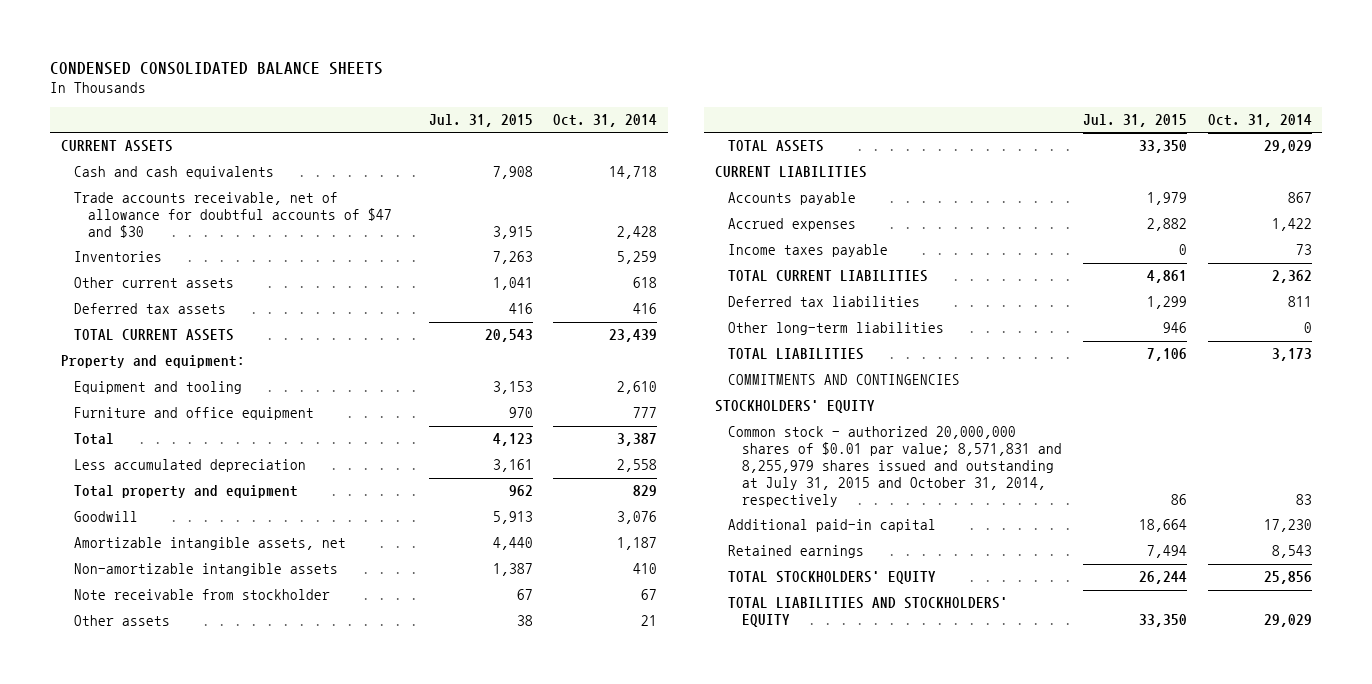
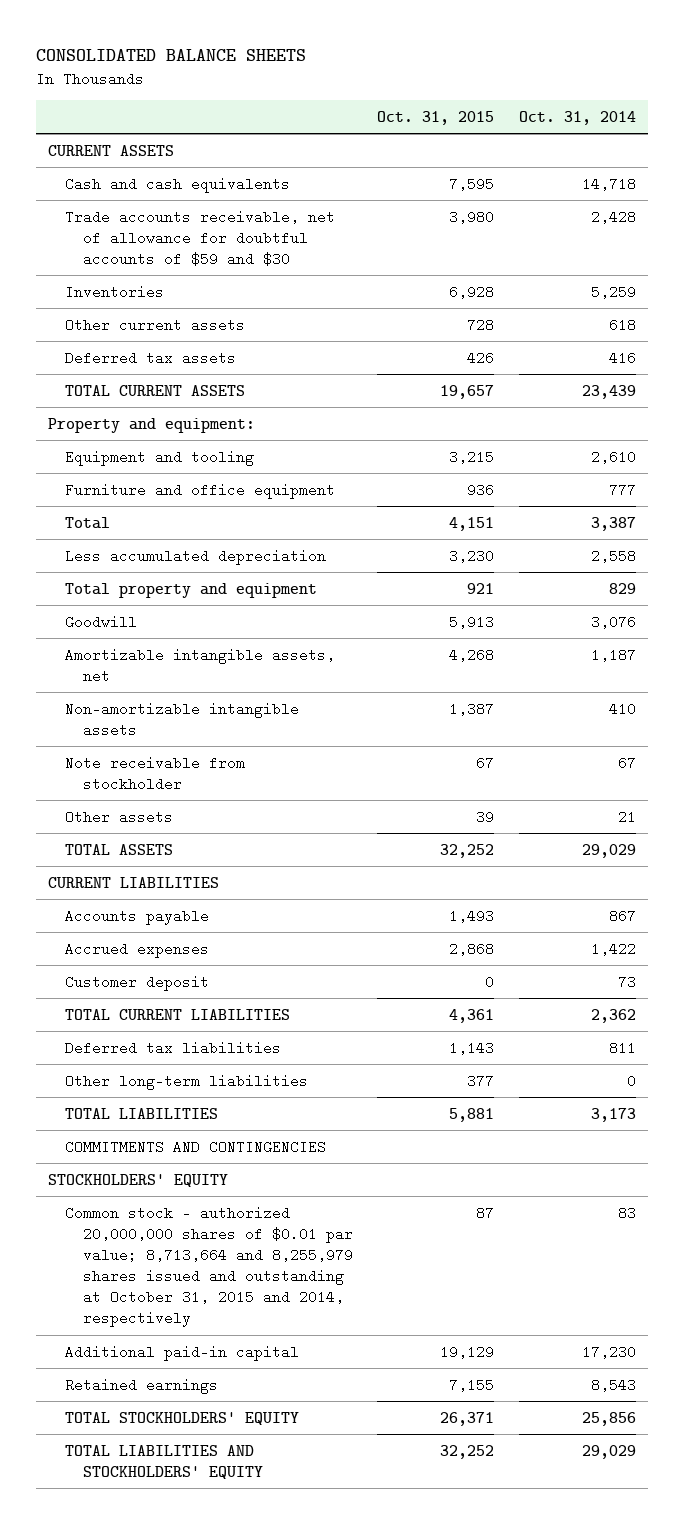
- CONDENSED CONSOLIDATED BALANCE SHEETS
+ CONSOLIDATED BALANCE SHEETS
- | Jul. 31, 2015 | Oct. 31, 2014
+ | Oct. 31, 2015 | Oct. 31, 2014
- Trade accounts receivable, net of allowance for doubtful accounts of $47 and $30 | 3,915 | 2,428
+ Trade accounts receivable, net of allowance for doubtful accounts of $59 and $30 | 3,980 | 2,428
- Income taxes payable | 0 | 73
+ Customer deposit | 0 | 73
- Common stock - authorized 20,000,000 shares of $0.01 par value; 8,571,831 and 8,255,979 shares issued and outstanding at July 31, 2015 and October 31, 2014, respectively | 86 | 83
+ Common stock - authorized 20,000,000 shares of $0.01 par value; 8,713,664 and 8,255,979 shares issued and outstanding at October 31, 2015 and 2014, respectively | 87 | 83

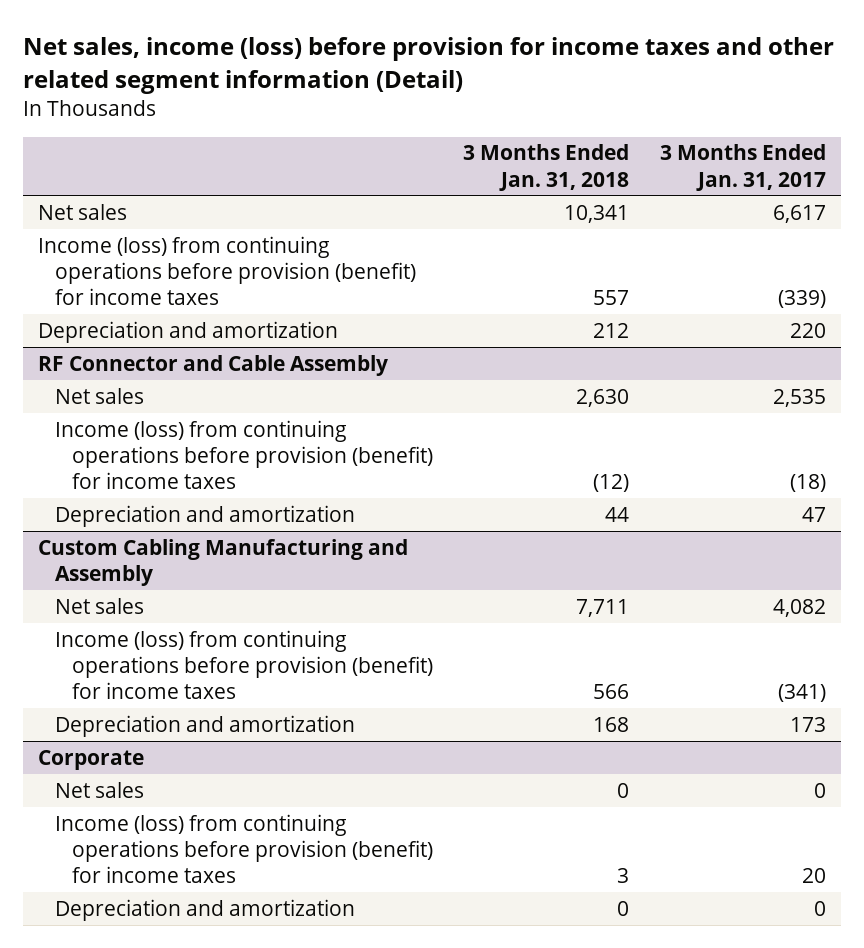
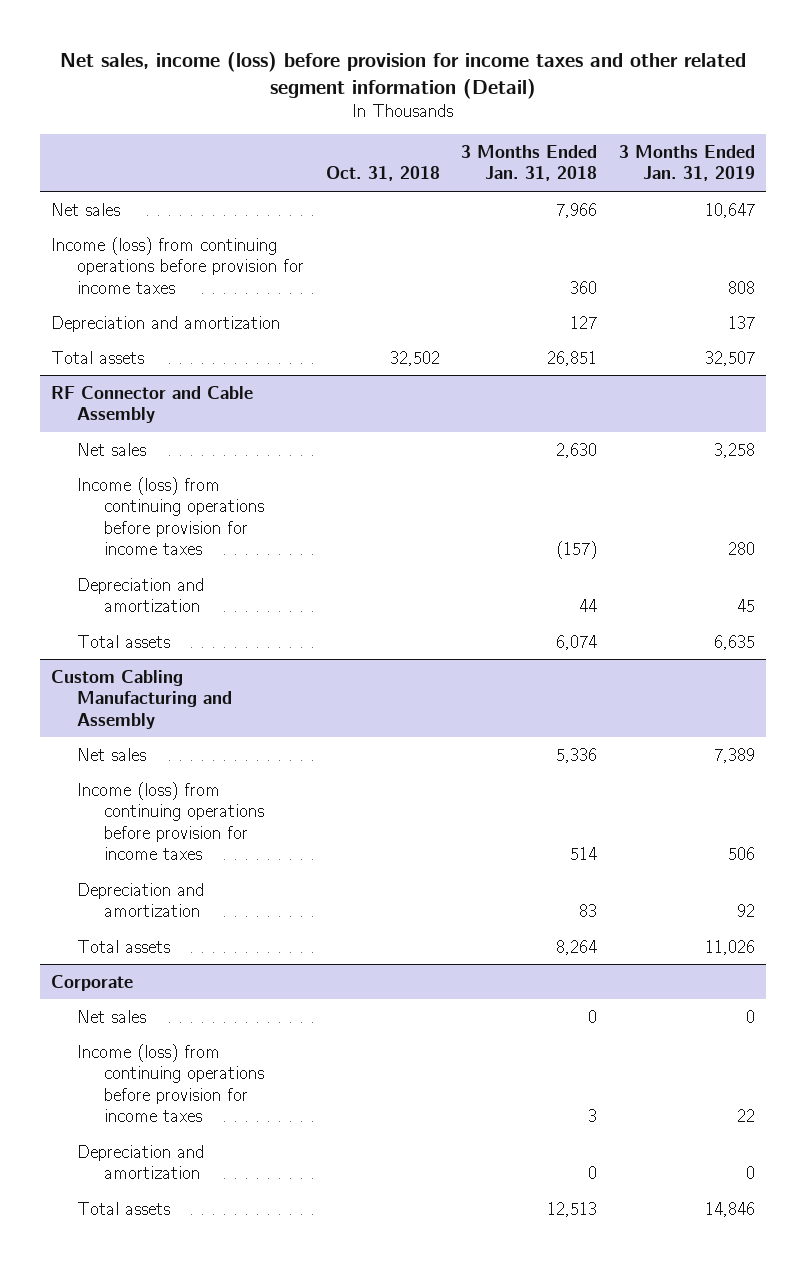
- | 3 Months Ended Jan. 31, 2018 | 3 Months Ended Jan. 31, 2017
+ | Oct. 31, 2018 | 3 Months Ended Jan. 31, 2018 | 3 Months Ended Jan. 31, 2019
- Net sales | 10,341 | 6,617
- Income (loss) from continuing operations before provision (benefit) for income taxes | 557 | (339)
- Depreciation and amortization | 212 | 220
+ Net sales | | 7,966 | 10,647
+ Income (loss) from continuing operations before provision for income taxes | | 360 | 808
+ Depreciation and amortization | | 127 | 137
+ Total assets | 32,502 | 26,851 | 32,507
@ RF Connector and Cable Assembly
- Income (loss) from continuing operations before provision (benefit) for income taxes | (12) | (18)
+ Income (loss) from continuing operations before provision for income taxes | | (157) | 280
+ Total assets | | 6,074 | 6,635
@ Custom Cabling Manufacturing and Assembly
- Net sales | 7,711 | 4,082
- Income (loss) from continuing operations before provision (benefit) for income taxes | 566 | (341)
- Depreciation and amortization | 168 | 173
+ Net sales | | 5,336 | 7,389
+ Income (loss) from continuing operations before provision for income taxes | | 514 | 506
+ Depreciation and amortization | | 83 | 92
+ Total assets | | 8,264 | 11,026
@ Corporate
- Income (loss) from continuing operations before provision (benefit) for income taxes | 3 | 20
+ Income (loss) from continuing operations before provision for income taxes | | 3 | 22
+ Total assets | | 12,513 | 14,846

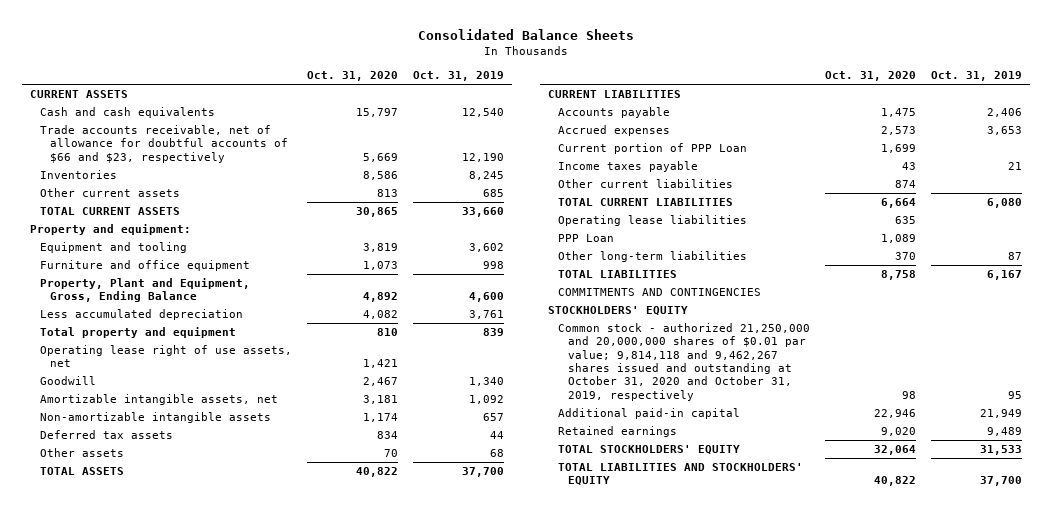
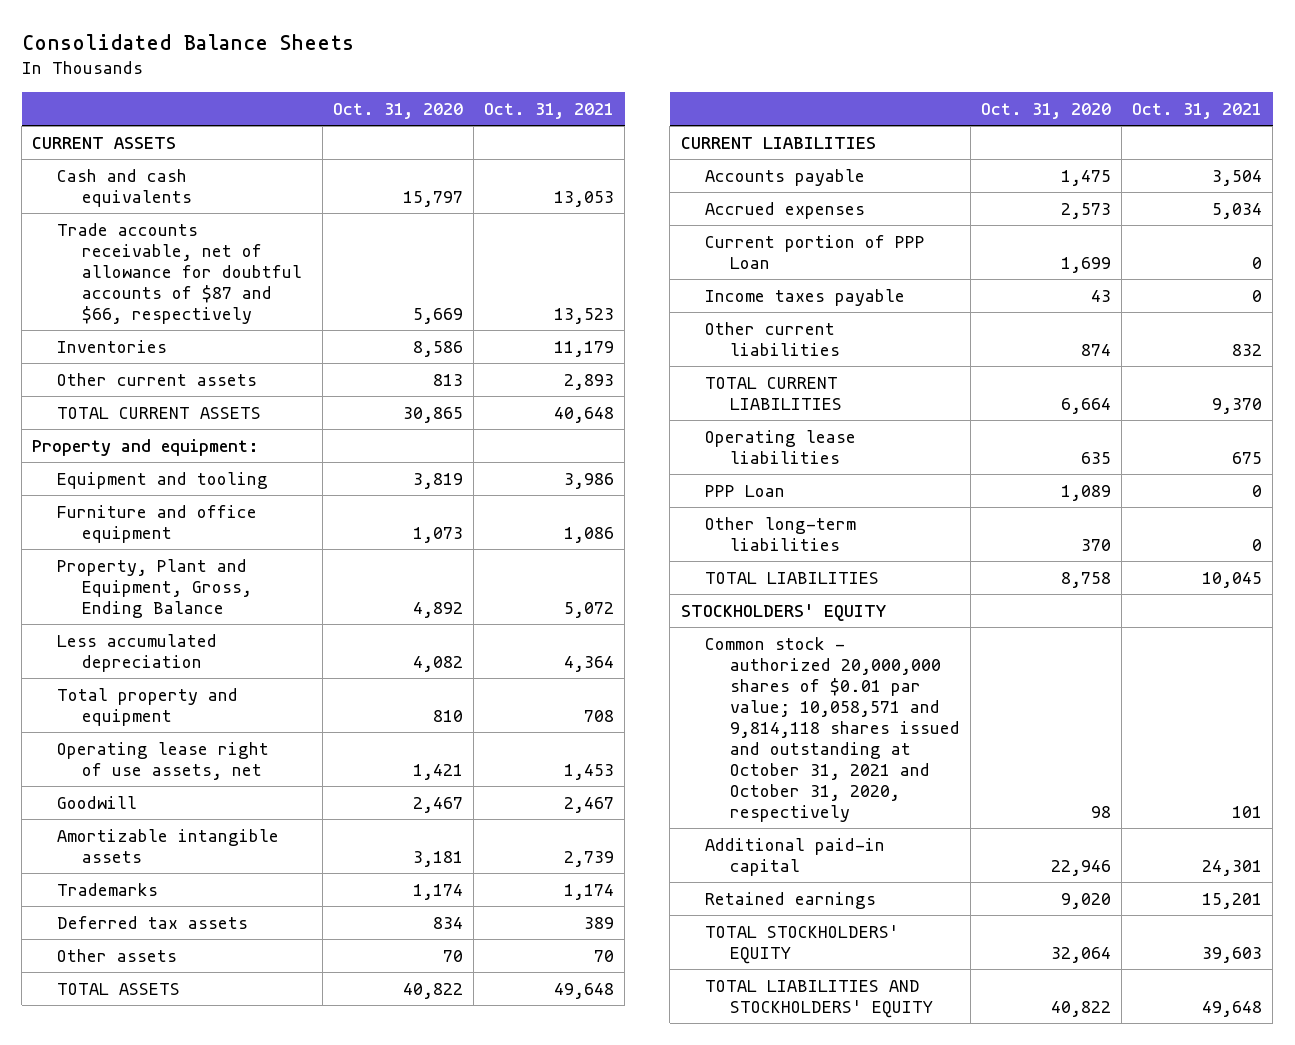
- | Oct. 31, 2020 | Oct. 31, 2019
+ | Oct. 31, 2020 | Oct. 31, 2021
- Trade accounts receivable, net of allowance for doubtful accounts of $66 and $23, respectively | 5,669 | 12,190
+ Trade accounts receivable, net of allowance for doubtful accounts of $87 and $66, respectively | 5,669 | 13,523
- Amortizable intangible assets, net | 3,181 | 1,092
- Non-amortizable intangible assets | 1,174 | 657
+ Amortizable intangible assets | 3,181 | 2,739
+ Trademarks | 1,174 | 1,174
- COMMITMENTS AND CONTINGENCIES
- Common stock - authorized 21,250,000 and 20,000,000 shares of $0.01 par value; 9,814,118 and 9,462,267 shares issued and outstanding at October 31, 2020 and October 31, 2019, respectively | 98 | 95
+ Common stock - authorized 20,000,000 shares of $0.01 par value; 10,058,571 and 9,814,118 shares issued and outstanding at October 31, 2021 and October 31, 2020, respectively | 98 | 101

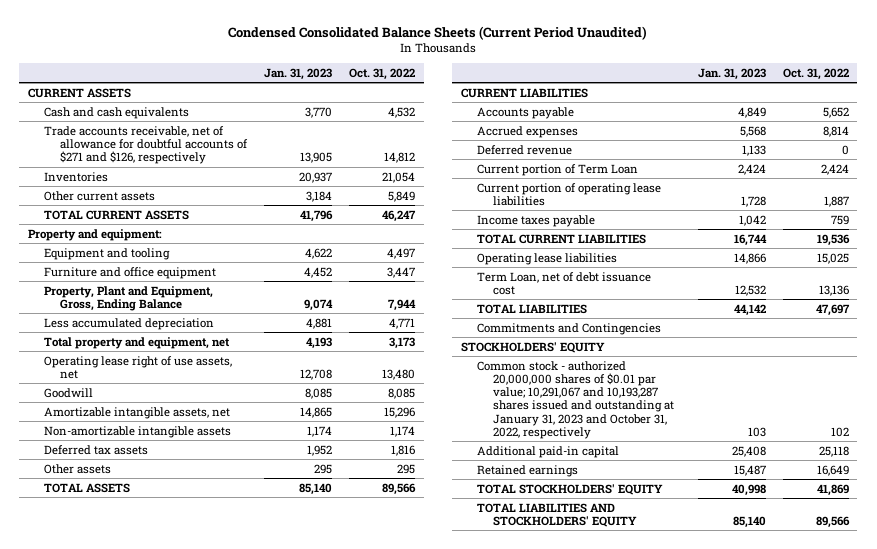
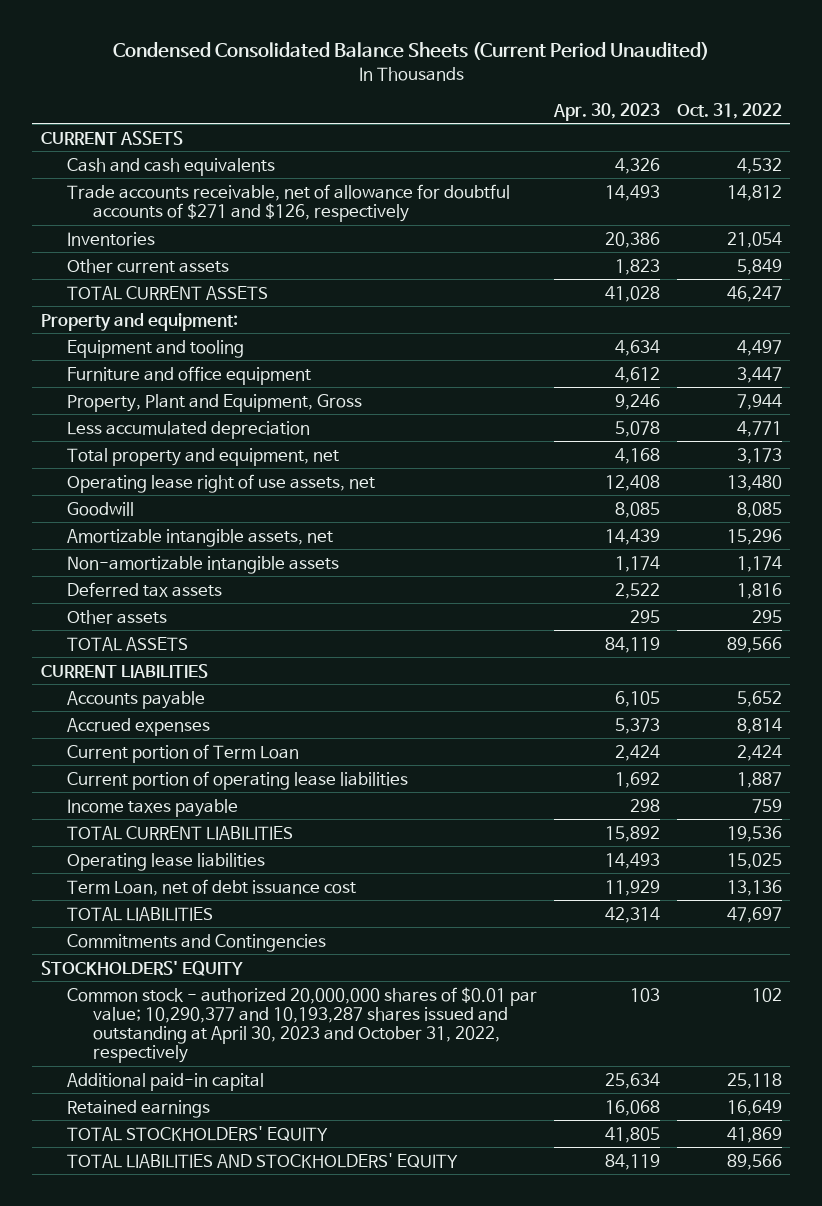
- | Jan. 31, 2023 | Oct. 31, 2022
+ | Apr. 30, 2023 | Oct. 31, 2022
- Property, Plant and Equipment, Gross, Ending Balance | 9,074 | 7,944
+ Property, Plant and Equipment, Gross | 9,246 | 7,944
- Deferred revenue | 1,133 | 0
- Common stock - authorized 20,000,000 shares of $0.01 par value; 10,291,067 and 10,193,287 shares issued and outstanding at January 31, 2023 and October 31, 2022, respectively | 103 | 102
+ Common stock - authorized 20,000,000 shares of $0.01 par value; 10,290,377 and 10,193,287 shares issued and outstanding at April 30, 2023 and October 31, 2022, respectively | 103 | 102

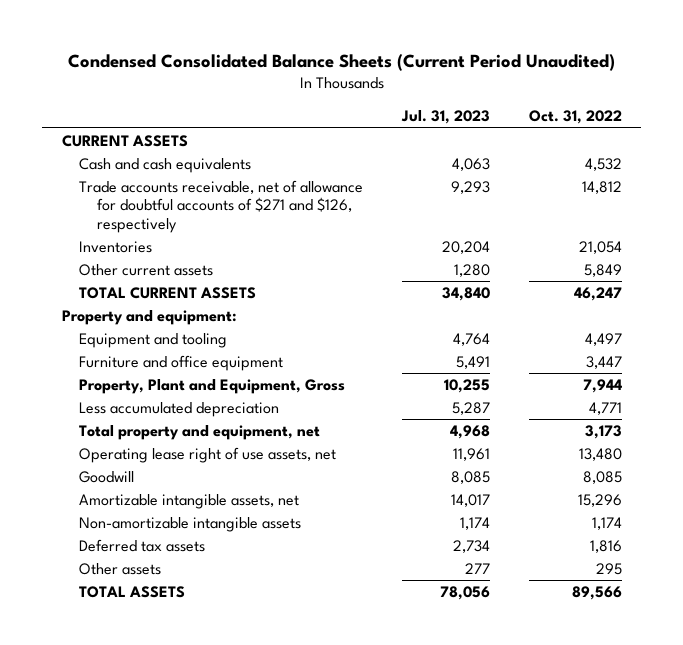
- | Apr. 30, 2023 | Oct. 31, 2022
+ | Jul. 31, 2023 | Oct. 31, 2022
- CURRENT LIABILITIES
- Accounts payable | 6,105 | 5,652
- Accrued expenses | 5,373 | 8,814
- Current portion of Term Loan | 2,424 | 2,424
- Current portion of operating lease liabilities | 1,692 | 1,887
- Income taxes payable | 298 | 759
- TOTAL CURRENT LIABILITIES | 15,892 | 19,536
- Operating lease liabilities | 14,493 | 15,025
- Term Loan, net of debt issuance cost | 11,929 | 13,136
- TOTAL LIABILITIES | 42,314 | 47,697
- Commitments and Contingencies
- STOCKHOLDERS' EQUITY
- Common stock - authorized 20,000,000 shares of $0.01 par value; 10,290,377 and 10,193,287 shares issued and outstanding at April 30, 2023 and October 31, 2022, respectively | 103 | 102
- Additional paid-in capital | 25,634 | 25,118
- Retained earnings | 16,068 | 16,649
- TOTAL STOCKHOLDERS' EQUITY | 41,805 | 41,869
- TOTAL LIABILITIES AND STOCKHOLDERS' EQUITY | 84,119 | 89,566

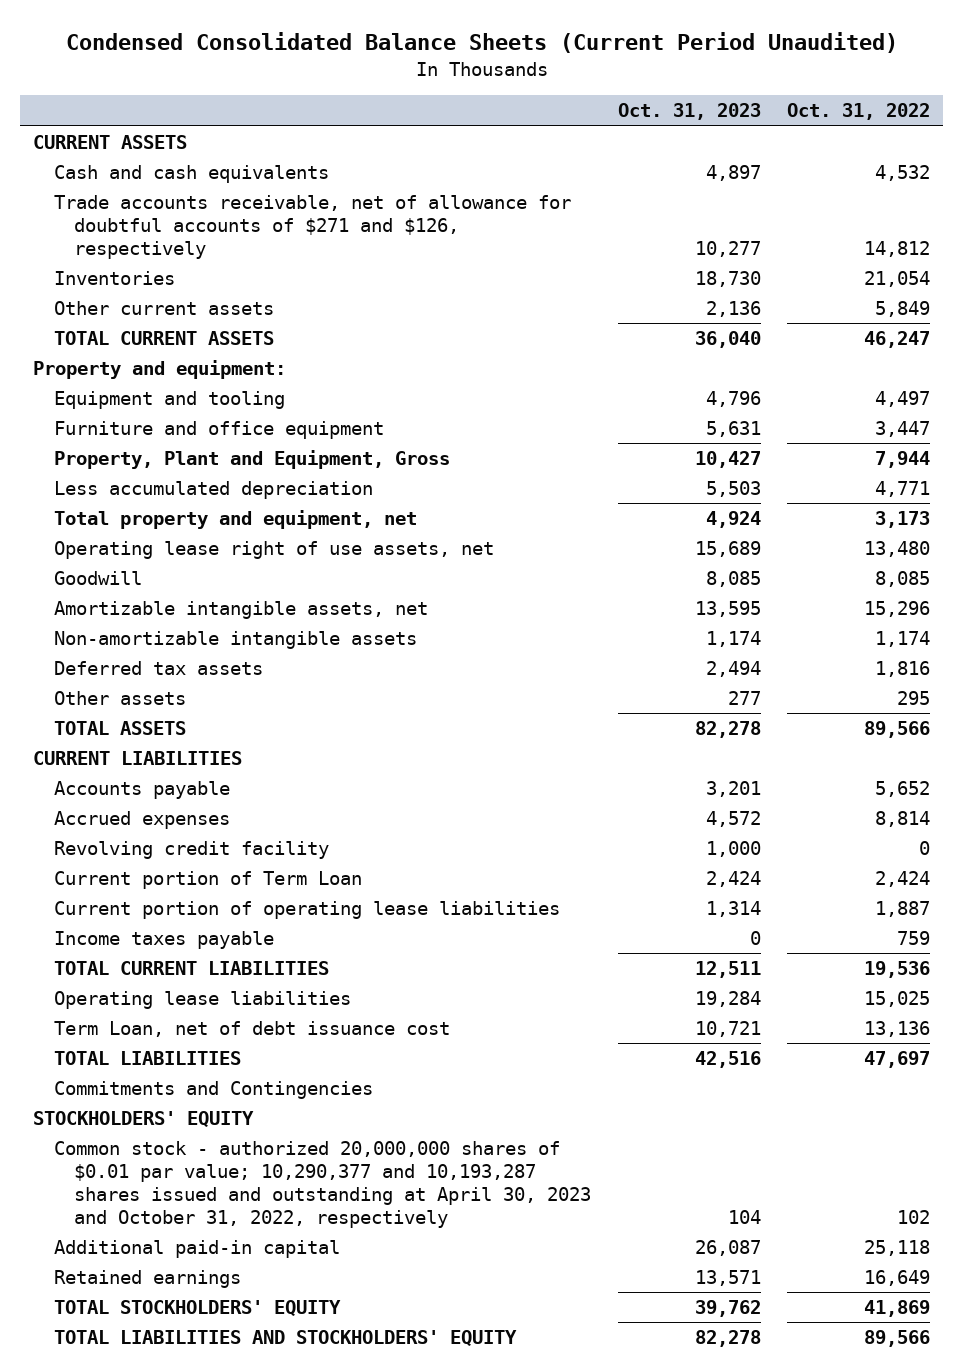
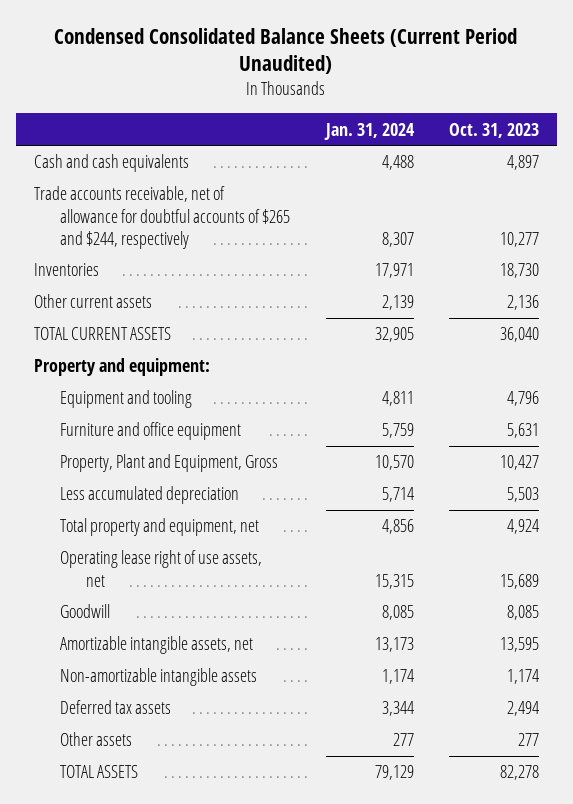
- | Oct. 31, 2023 | Oct. 31, 2022
+ | Jan. 31, 2024 | Oct. 31, 2023
- CURRENT ASSETS
- Trade accounts receivable, net of allowance for doubtful accounts of $271 and $126, respectively | 10,277 | 14,812
+ Trade accounts receivable, net of allowance for doubtful accounts of $265 and $244, respectively | 8,307 | 10,277
- CURRENT LIABILITIES
- Accounts payable | 3,201 | 5,652
- Accrued expenses | 4,572 | 8,814
- Revolving credit facility | 1,000 | 0
- Current portion of Term Loan | 2,424 | 2,424
- Current portion of operating lease liabilities | 1,314 | 1,887
- Income taxes payable | 0 | 759
- TOTAL CURRENT LIABILITIES | 12,511 | 19,536
- Operating lease liabilities | 19,284 | 15,025
- Term Loan, net of debt issuance cost | 10,721 | 13,136
- TOTAL LIABILITIES | 42,516 | 47,697
- Commitments and Contingencies
- STOCKHOLDERS' EQUITY
- Common stock - authorized 20,000,000 shares of $0.01 par value; 10,290,377 and 10,193,287 shares issued and outstanding at April 30, 2023 and October 31, 2022, respectively | 104 | 102
- Additional paid-in capital | 26,087 | 25,118
- Retained earnings | 13,571 | 16,649
- TOTAL STOCKHOLDERS' EQUITY | 39,762 | 41,869
- TOTAL LIABILITIES AND STOCKHOLDERS' EQUITY | 82,278 | 89,566

